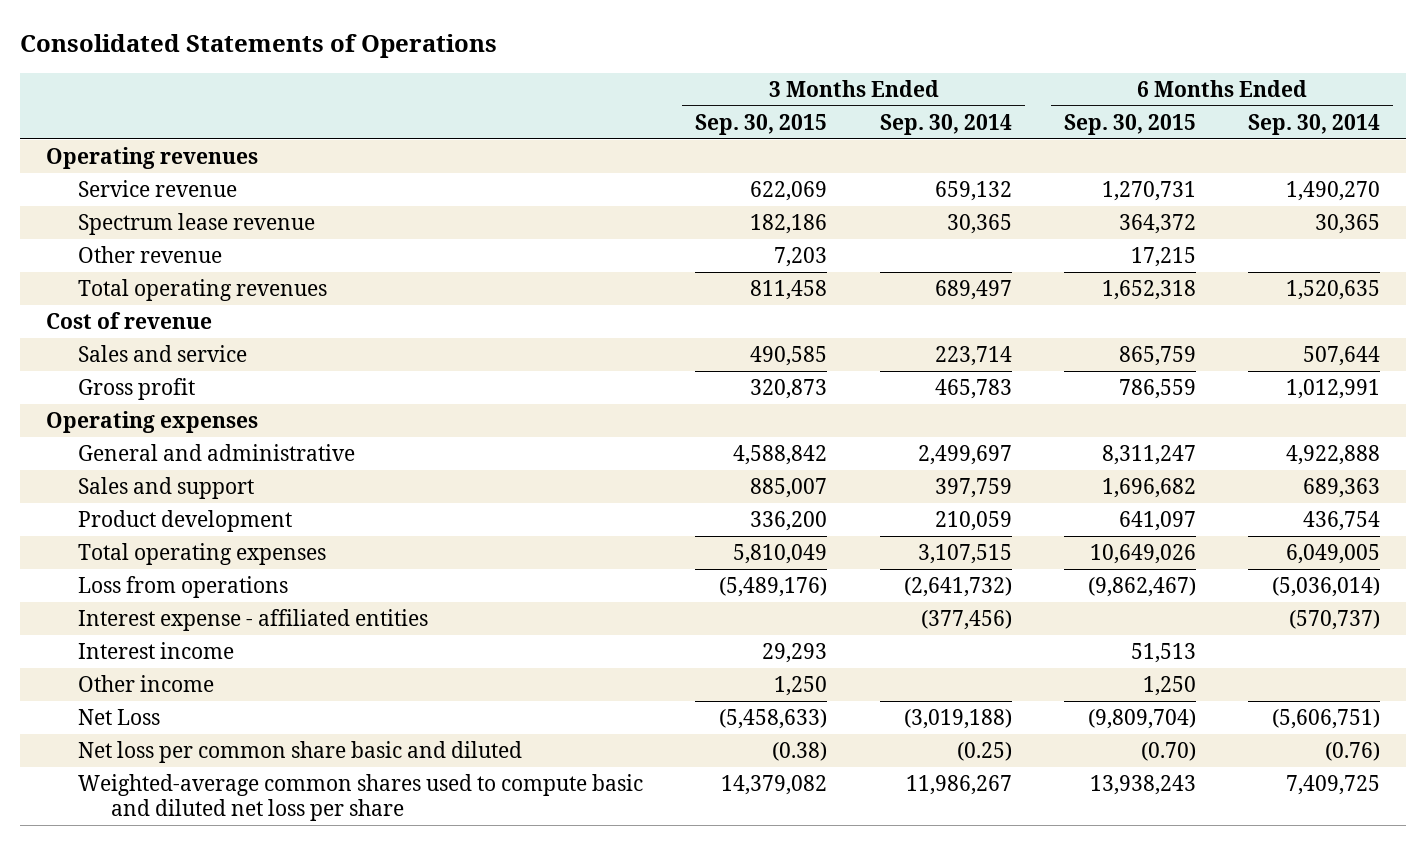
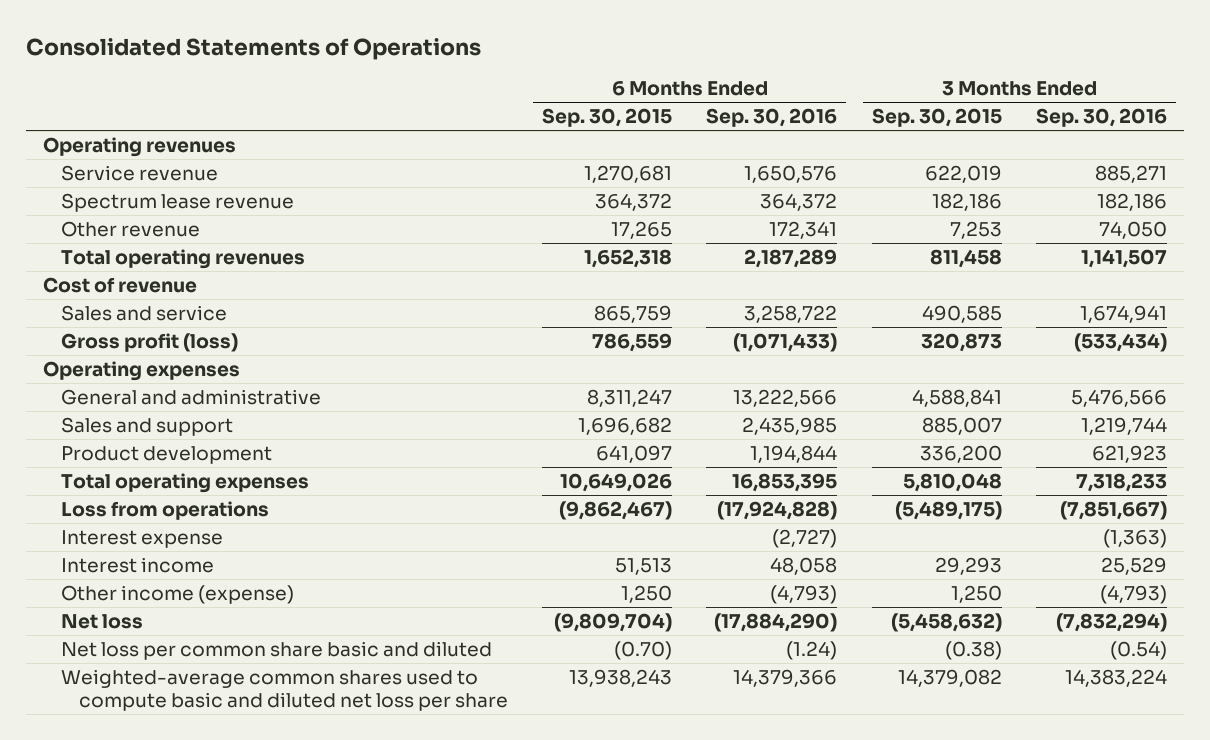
- | 3 Months Ended Sep. 30, 2015 | 3 Months Ended Sep. 30, 2014 | 6 Months Ended Sep. 30, 2015 | 6 Months Ended Sep. 30, 2014
+ | 6 Months Ended Sep. 30, 2015 | 6 Months Ended Sep. 30, 2016 | 3 Months Ended Sep. 30, 2015 | 3 Months Ended Sep. 30, 2016
- Service revenue | 622,069 | 659,132 | 1,270,731 | 1,490,270
+ Service revenue | 1,270,681 | 1,650,576 | 622,019 | 885,271
- Other revenue | 7,203 | | 17,215 |
+ Other revenue | 17,265 | 172,341 | 7,253 | 74,050
- Gross profit | 320,873 | 465,783 | 786,559 | 1,012,991
+ Gross profit (loss) | 786,559 | (1,071,433) | 320,873 | (533,434)
- General and administrative | 4,588,842 | 2,499,697 | 8,311,247 | 4,922,888
+ General and administrative | 8,311,247 | 13,222,566 | 4,588,841 | 5,476,566
- Total operating expenses | 5,810,049 | 3,107,515 | 10,649,026 | 6,049,005
- Loss from operations | (5,489,176) | (2,641,732) | (9,862,467) | (5,036,014)
- Interest expense - affiliated entities | | (377,456) | | (570,737)
+ Total operating expenses | 10,649,026 | 16,853,395 | 5,810,048 | 7,318,233
+ Loss from operations | (9,862,467) | (17,924,828) | (5,489,175) | (7,851,667)
+ Interest expense | | (2,727) | | (1,363)
- Other income | 1,250 | | 1,250 |
- Net Loss | (5,458,633) | (3,019,188) | (9,809,704) | (5,606,751)
+ Other income (expense) | 1,250 | (4,793) | 1,250 | (4,793)
+ Net loss | (9,809,704) | (17,884,290) | (5,458,632) | (7,832,294)

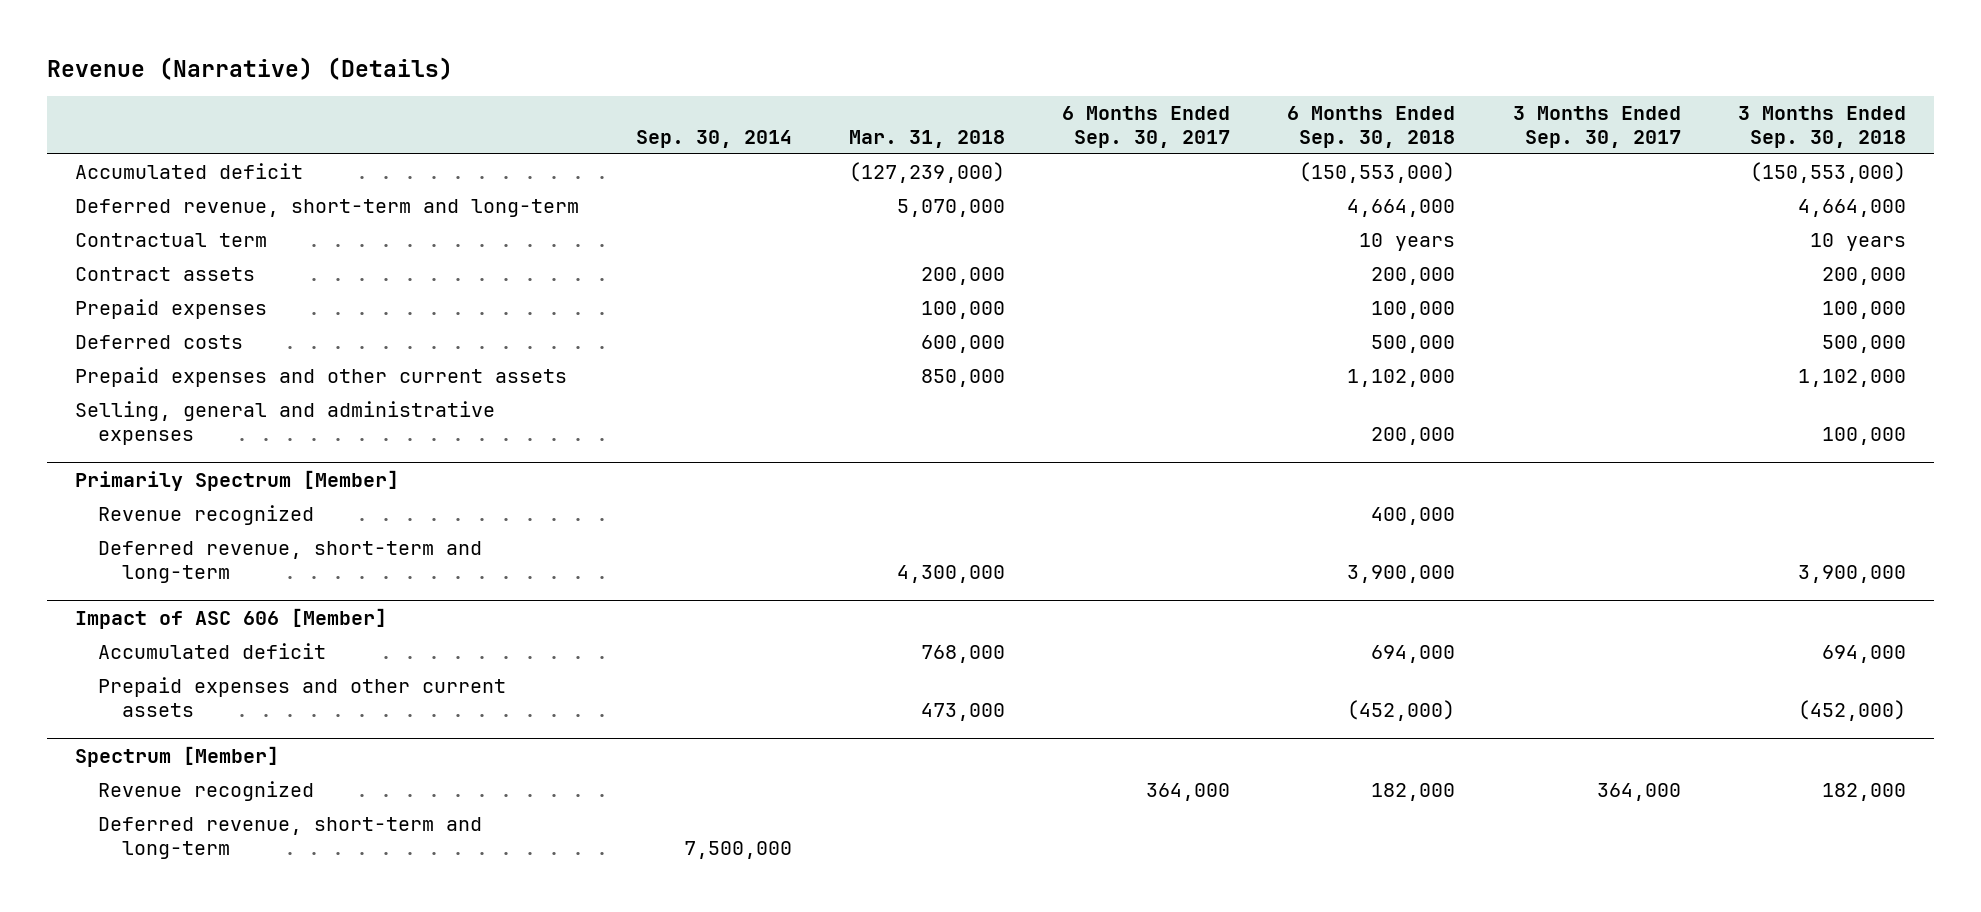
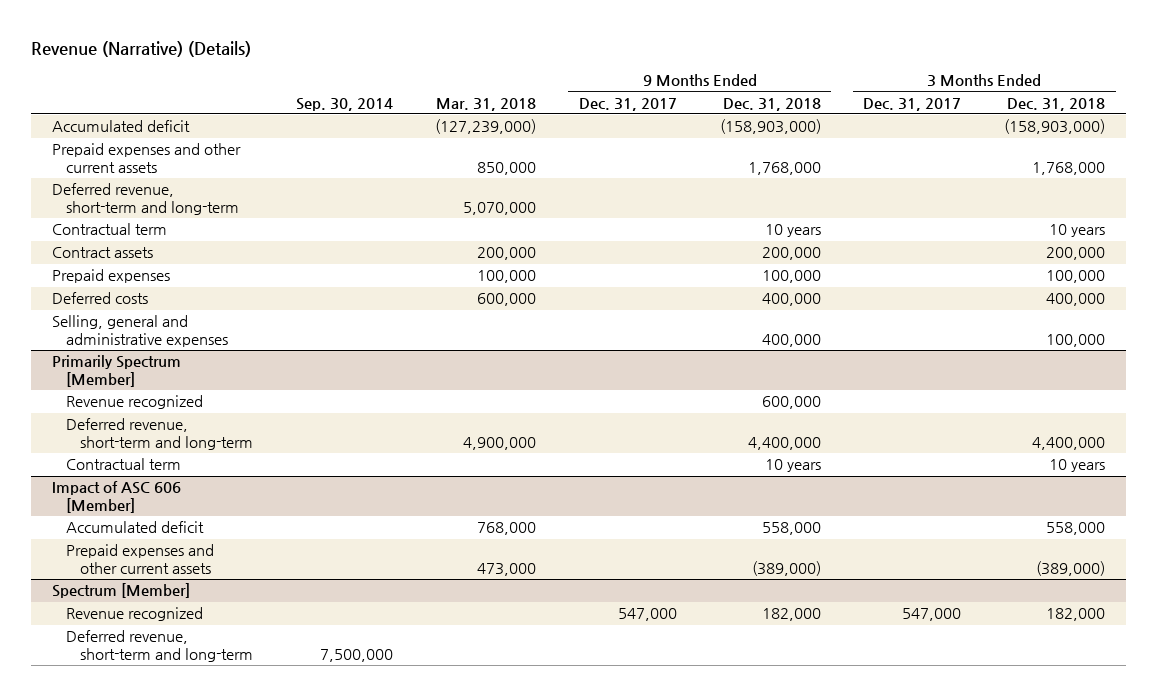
- | Sep. 30, 2014 | Mar. 31, 2018 | 6 Months Ended Sep. 30, 2017 | 6 Months Ended Sep. 30, 2018 | 3 Months Ended Sep. 30, 2017 | 3 Months Ended Sep. 30, 2018
+ | Sep. 30, 2014 | Mar. 31, 2018 | 9 Months Ended Dec. 31, 2017 | 9 Months Ended Dec. 31, 2018 | 3 Months Ended Dec. 31, 2017 | 3 Months Ended Dec. 31, 2018
moved up: Prepaid expenses and other current assets | | 850,000 | | 1,768,000 | | 1,768,000
@ Primarily Spectrum [Member]
- Deferred revenue, short-term and long-term | | 4,300,000 | | 3,900,000 | | 3,900,000
+ Deferred revenue, short-term and long-term | | 4,900,000 | | 4,400,000 | | 4,400,000
+ Contractual term | | | | 10 years | | 10 years

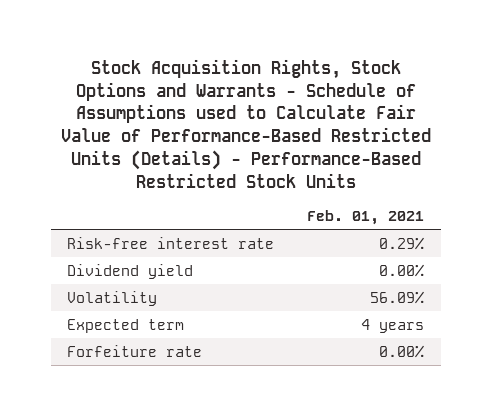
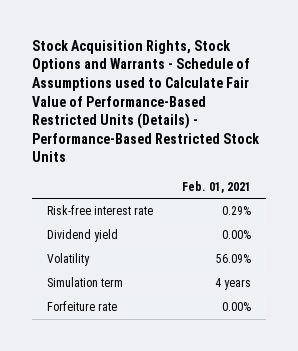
- Expected term | 4 years
+ Simulation term | 4 years

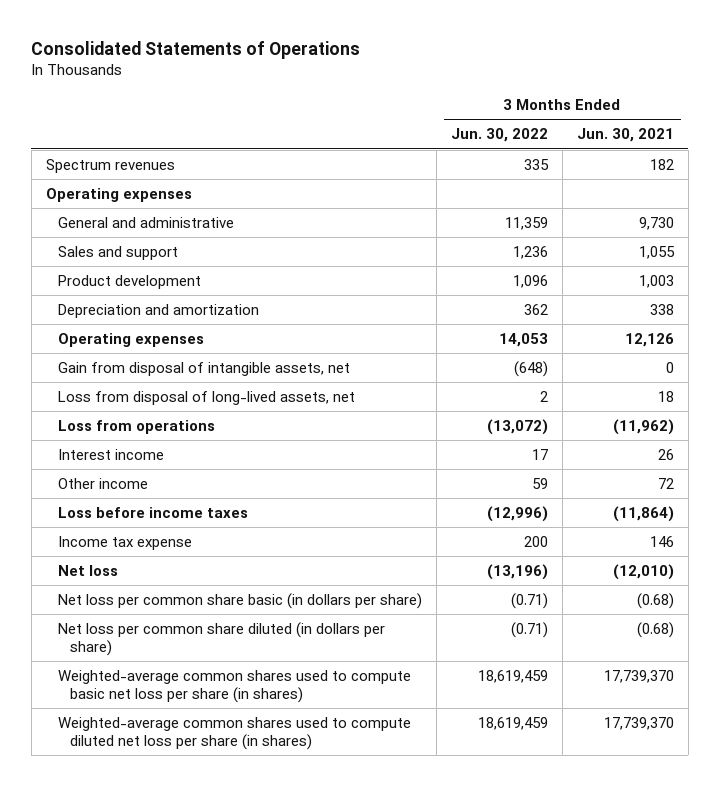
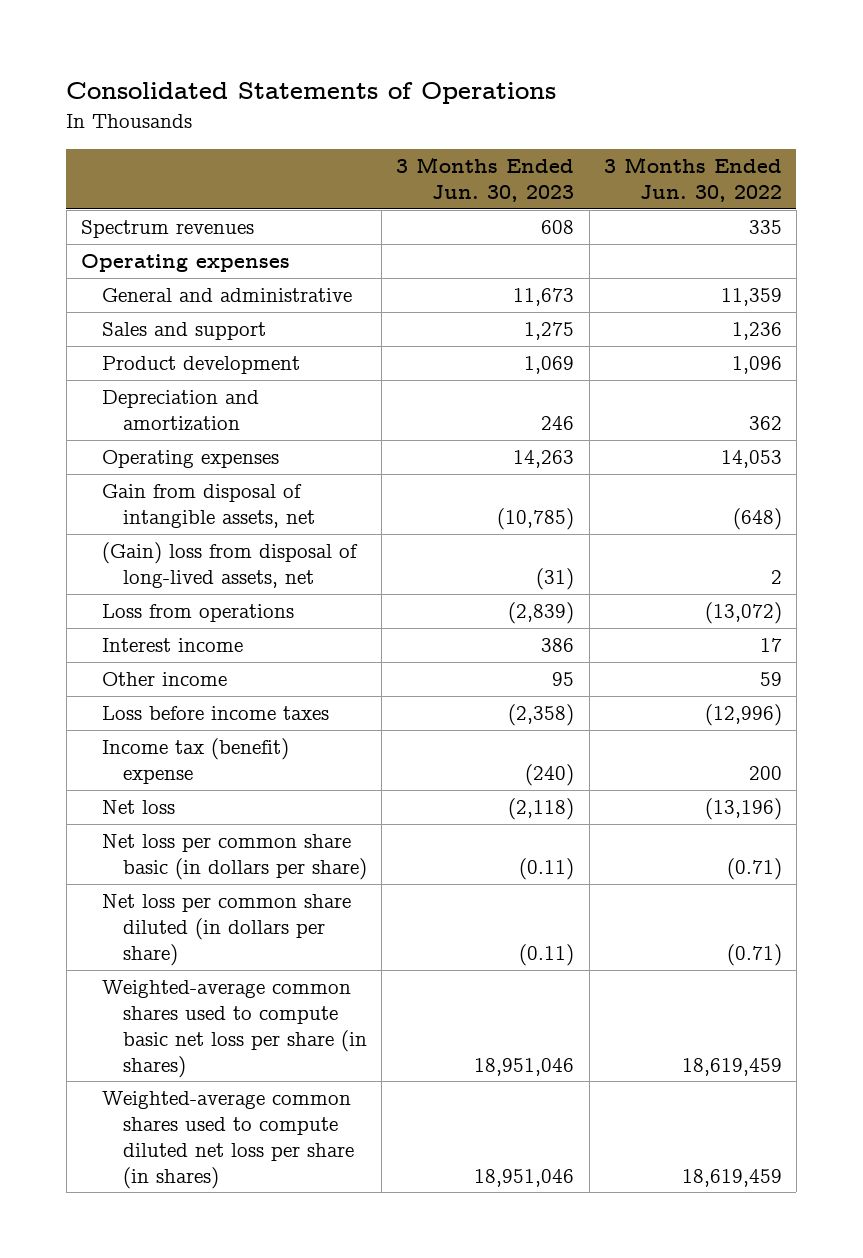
- | 3 Months Ended Jun. 30, 2022 | 3 Months Ended Jun. 30, 2021
+ | 3 Months Ended Jun. 30, 2023 | 3 Months Ended Jun. 30, 2022
- Loss from disposal of long-lived assets, net | 2 | 18
+ (Gain) loss from disposal of long-lived assets, net | (31) | 2
- Income tax expense | 200 | 146
+ Income tax (benefit) expense | (240) | 200

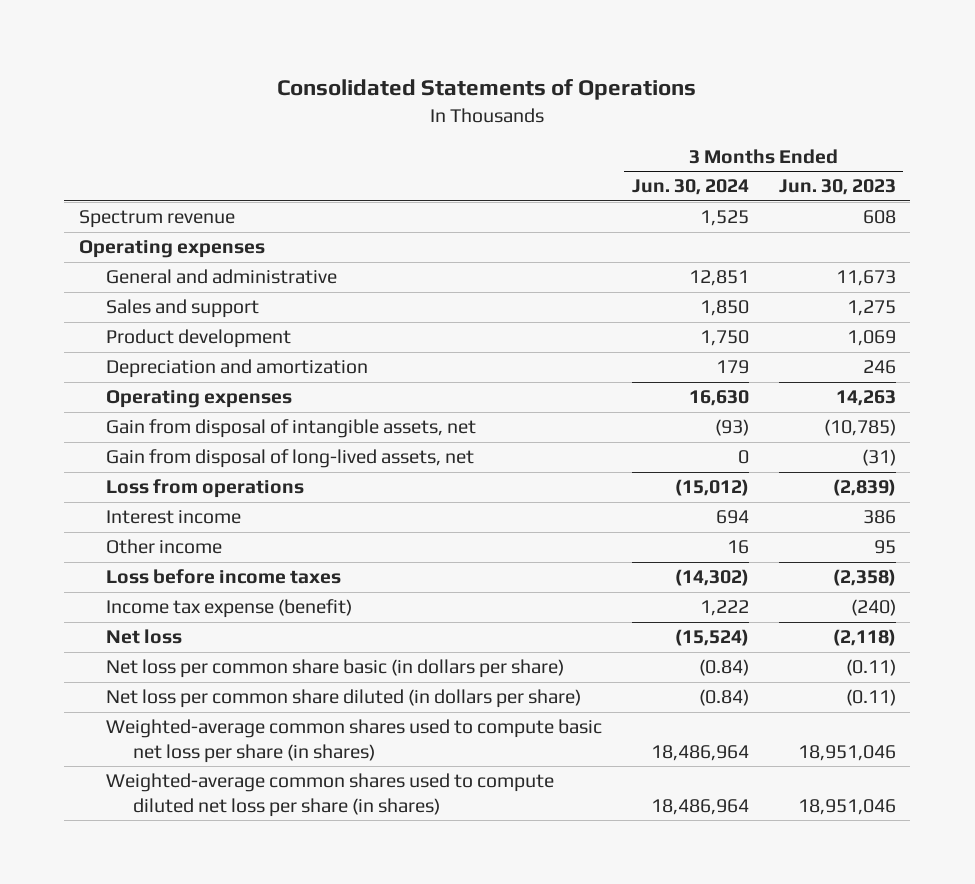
- | 3 Months Ended Jun. 30, 2023 | 3 Months Ended Jun. 30, 2022
+ | 3 Months Ended Jun. 30, 2024 | 3 Months Ended Jun. 30, 2023
- Spectrum revenues | 608 | 335
+ Spectrum revenue | 1,525 | 608
- (Gain) loss from disposal of long-lived assets, net | (31) | 2
+ Gain from disposal of long-lived assets, net | 0 | (31)
- Income tax (benefit) expense | (240) | 200
+ Income tax expense (benefit) | 1,222 | (240)

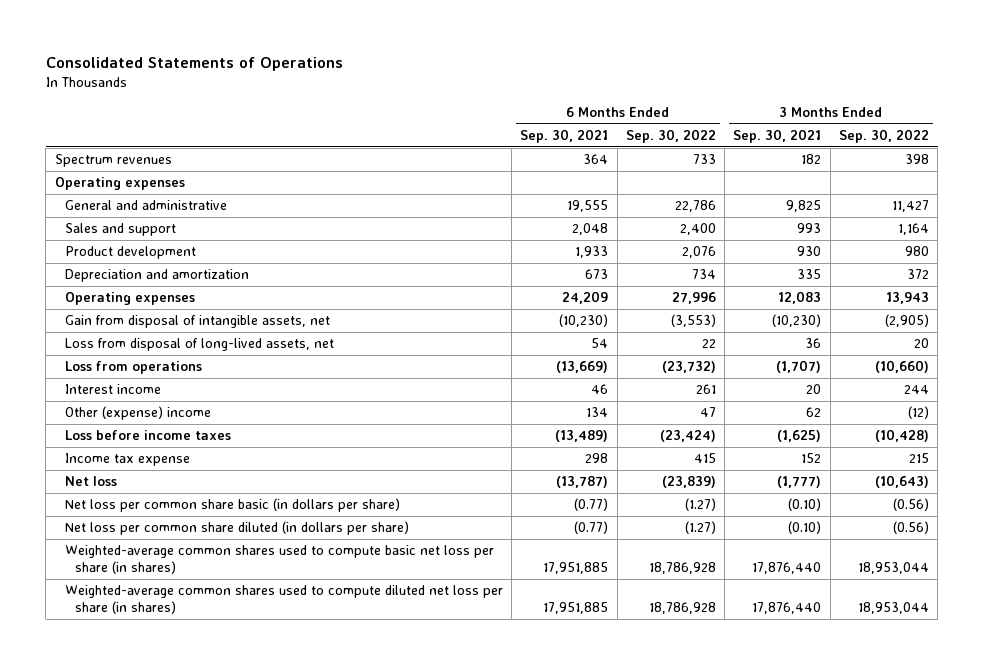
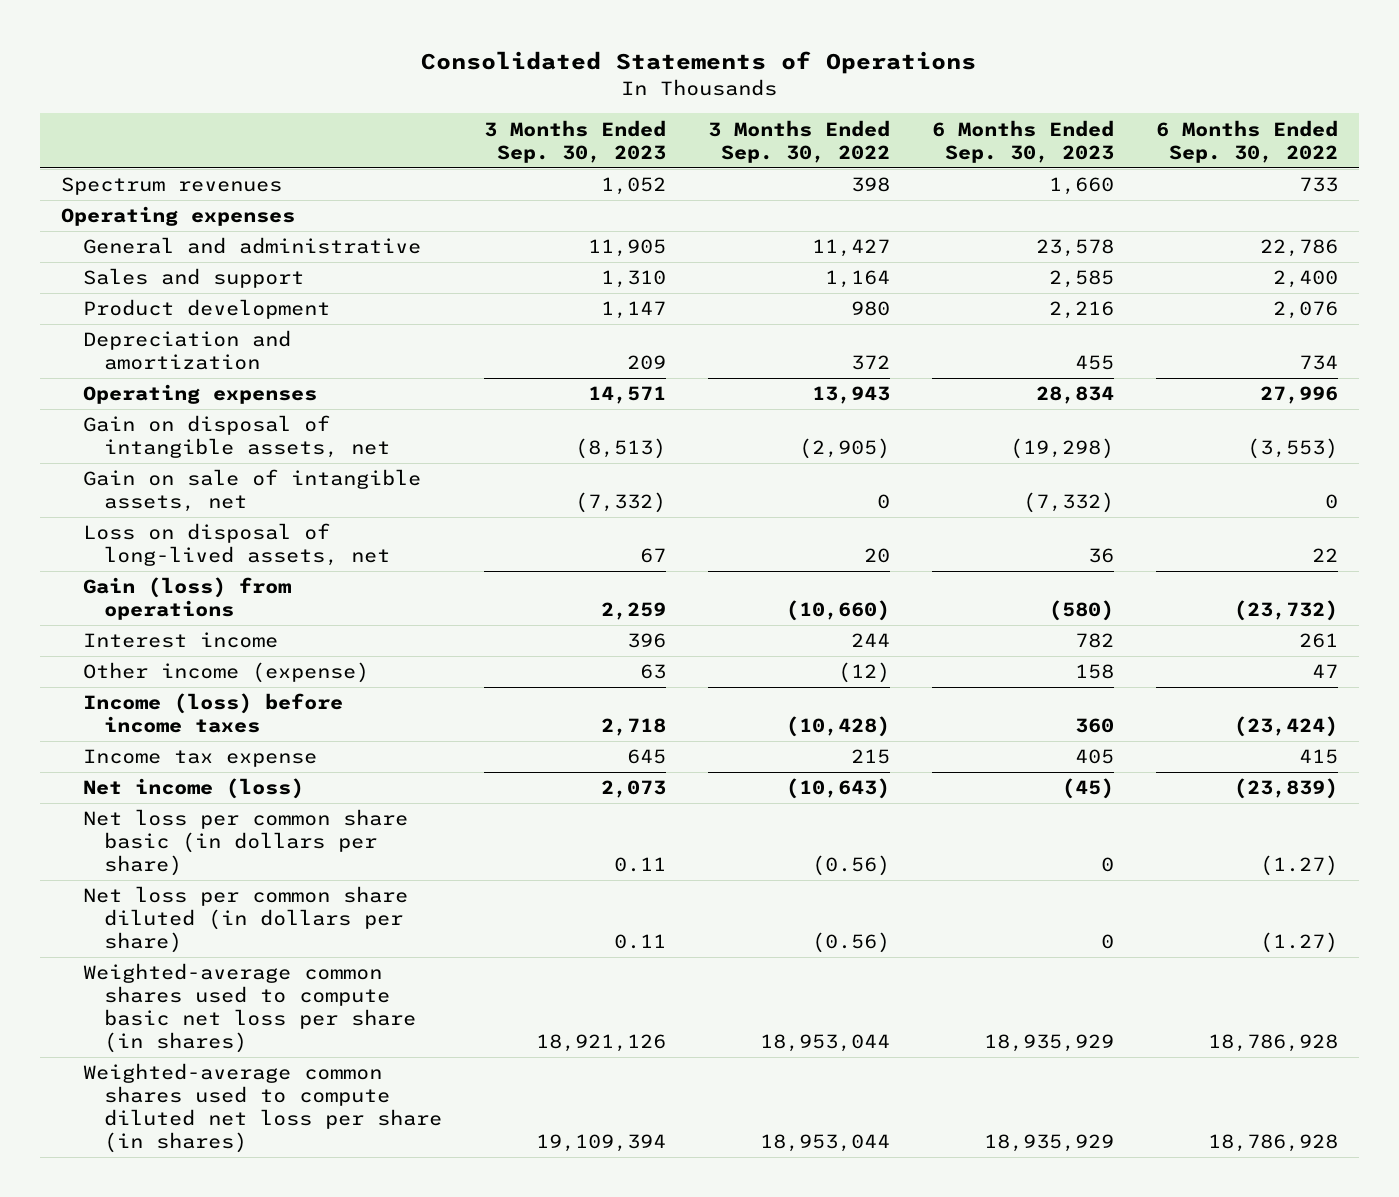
- | 6 Months Ended Sep. 30, 2021 | 6 Months Ended Sep. 30, 2022 | 3 Months Ended Sep. 30, 2021 | 3 Months Ended Sep. 30, 2022
+ | 3 Months Ended Sep. 30, 2023 | 3 Months Ended Sep. 30, 2022 | 6 Months Ended Sep. 30, 2023 | 6 Months Ended Sep. 30, 2022
- Gain from disposal of intangible assets, net | (10,230) | (3,553) | (10,230) | (2,905)
- Loss from disposal of long-lived assets, net | 54 | 22 | 36 | 20
- Loss from operations | (13,669) | (23,732) | (1,707) | (10,660)
+ Gain on disposal of intangible assets, net | (8,513) | (2,905) | (19,298) | (3,553)
+ Gain on sale of intangible assets, net | (7,332) | 0 | (7,332) | 0
+ Loss on disposal of long-lived assets, net | 67 | 20 | 36 | 22
+ Gain (loss) from operations | 2,259 | (10,660) | (580) | (23,732)
- Other (expense) income | 134 | 47 | 62 | (12)
- Loss before income taxes | (13,489) | (23,424) | (1,625) | (10,428)
+ Other income (expense) | 63 | (12) | 158 | 47
+ Income (loss) before income taxes | 2,718 | (10,428) | 360 | (23,424)
- Net loss | (13,787) | (23,839) | (1,777) | (10,643)
+ Net income (loss) | 2,073 | (10,643) | (45) | (23,839)

